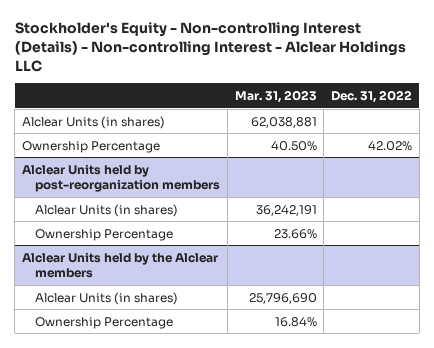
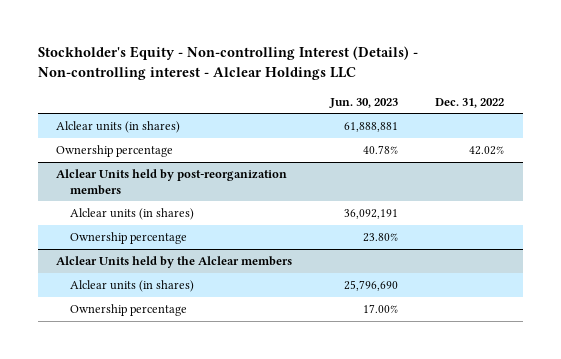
- Stockholder's Equity - Non-controlling Interest (Details) - Non-controlling Interest - Alclear Holdings LLC
+ Stockholder's Equity - Non-controlling Interest (Details) - Non-controlling interest - Alclear Holdings LLC
- | Mar. 31, 2023 | Dec. 31, 2022
+ | Jun. 30, 2023 | Dec. 31, 2022
- Alclear Units (in shares) | 62,038,881 |
- Ownership Percentage | 40.50% | 42.02%
+ Alclear units (in shares) | 61,888,881 |
+ Ownership percentage | 40.78% | 42.02%
@ Alclear Units held by post-reorganization members
- Alclear Units (in shares) | 36,242,191 |
- Ownership Percentage | 23.66% |
+ Alclear units (in shares) | 36,092,191 |
+ Ownership percentage | 23.80% |
@ Alclear Units held by the Alclear members
- Alclear Units (in shares) | 25,796,690 |
- Ownership Percentage | 16.84% |
+ Alclear units (in shares) | 25,796,690 |
+ Ownership percentage | 17.00% |

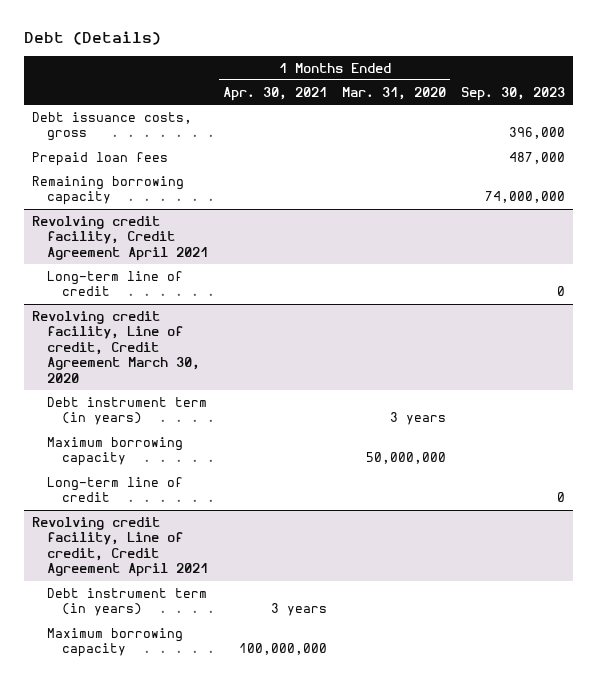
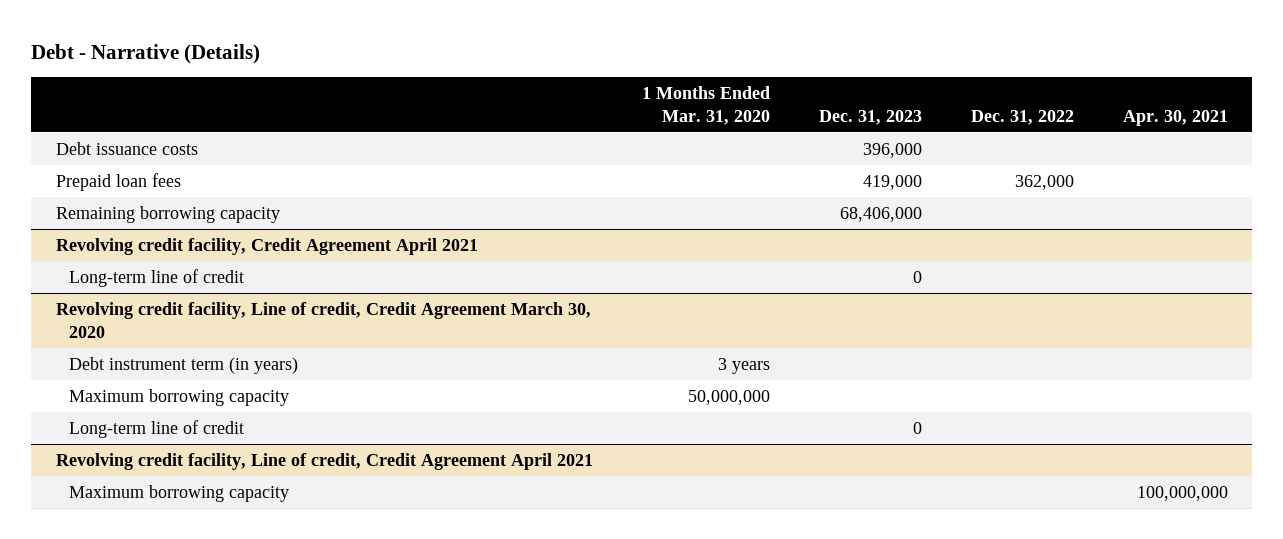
- Debt (Details)
+ Debt - Narrative (Details)
- | 1 Months Ended Apr. 30, 2021 | 1 Months Ended Mar. 31, 2020 | Sep. 30, 2023
+ | 1 Months Ended Mar. 31, 2020 | Dec. 31, 2023 | Dec. 31, 2022 | Apr. 30, 2021
- Debt issuance costs, gross | | | 396,000
+ Debt issuance costs | | 396,000 | |
@ Revolving credit facility, Line of credit, Credit Agreement April 2021
- Debt instrument term (in years) | 3 years | |

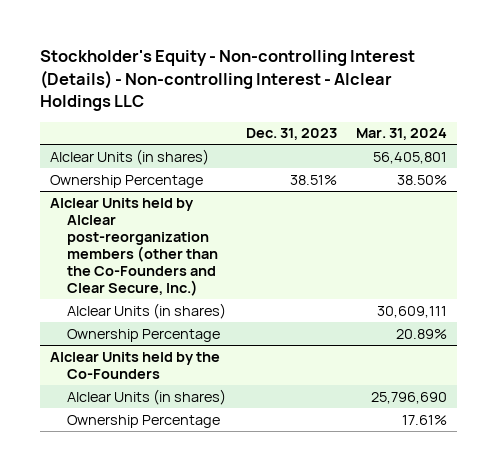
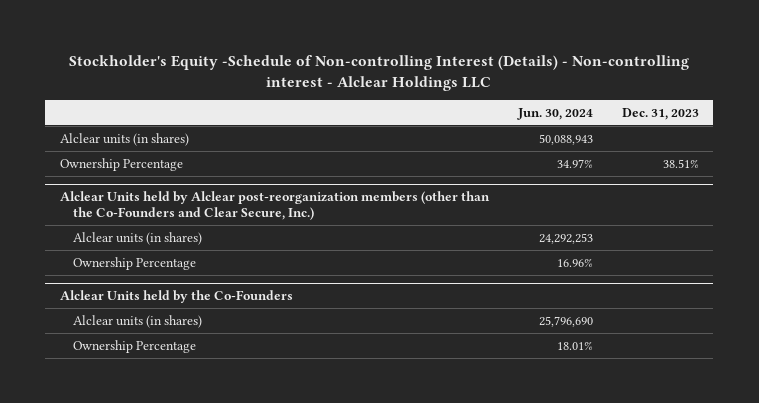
- Stockholder's Equity - Non-controlling Interest (Details) - Non-controlling Interest - Alclear Holdings LLC
+ Stockholder's Equity -Schedule of Non-controlling Interest (Details) - Non-controlling interest - Alclear Holdings LLC
- | Dec. 31, 2023 | Mar. 31, 2024
+ | Jun. 30, 2024 | Dec. 31, 2023
- Alclear Units (in shares) | | 56,405,801
+ Alclear units (in shares) | 50,088,943 |
@ Alclear Units held by Alclear post-reorganization members (other than the Co-Founders and Clear Secure, Inc.)
- Alclear Units (in shares) | | 30,609,111
+ Alclear units (in shares) | 24,292,253 |
@ Alclear Units held by the Co-Founders
- Alclear Units (in shares) | | 25,796,690
+ Alclear units (in shares) | 25,796,690 |

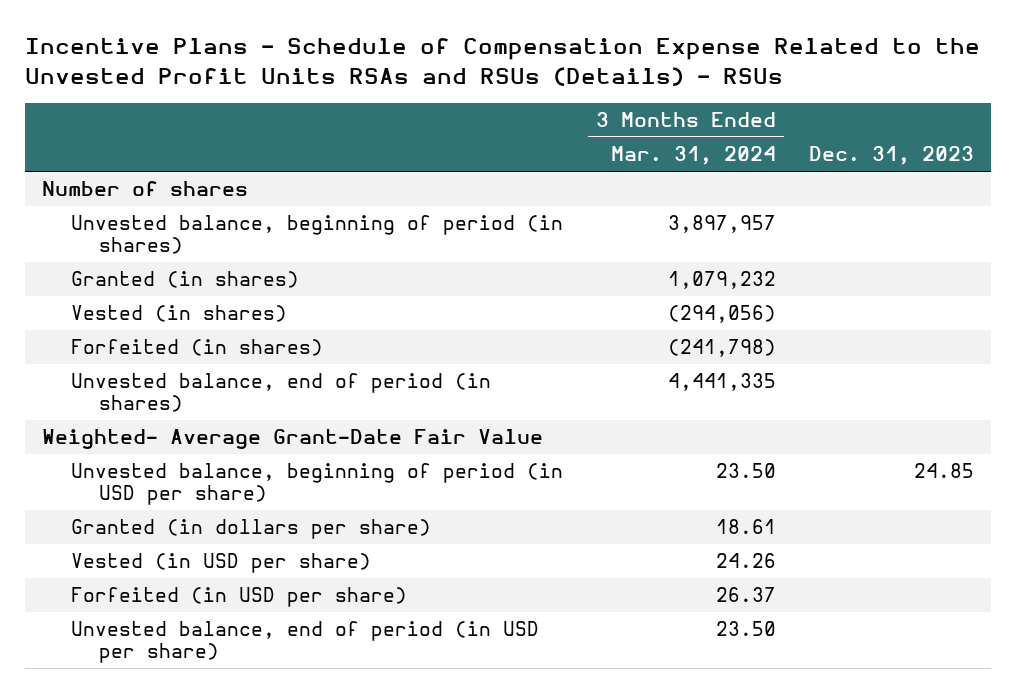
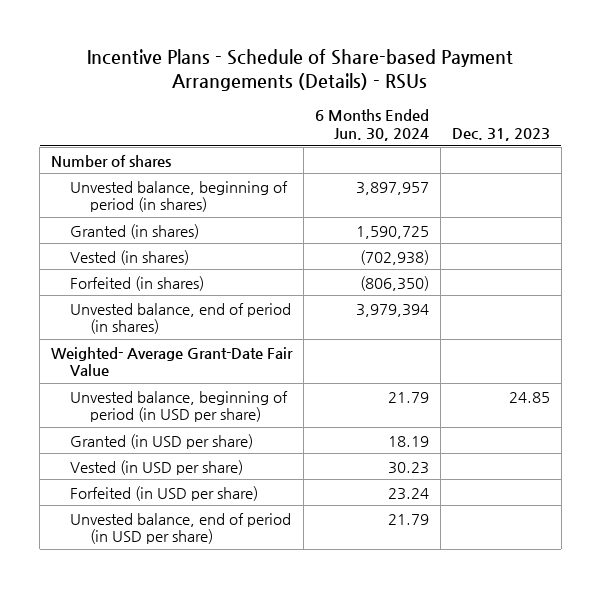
- Incentive Plans - Schedule of Compensation Expense Related to the Unvested Profit Units RSAs and RSUs (Details) - RSUs
+ Incentive Plans - Schedule of Share-based Payment Arrangements (Details) - RSUs
- | 3 Months Ended Mar. 31, 2024 | Dec. 31, 2023
+ | 6 Months Ended Jun. 30, 2024 | Dec. 31, 2023
- Granted (in dollars per share) | 18.61 |
+ Granted (in USD per share) | 18.19 |

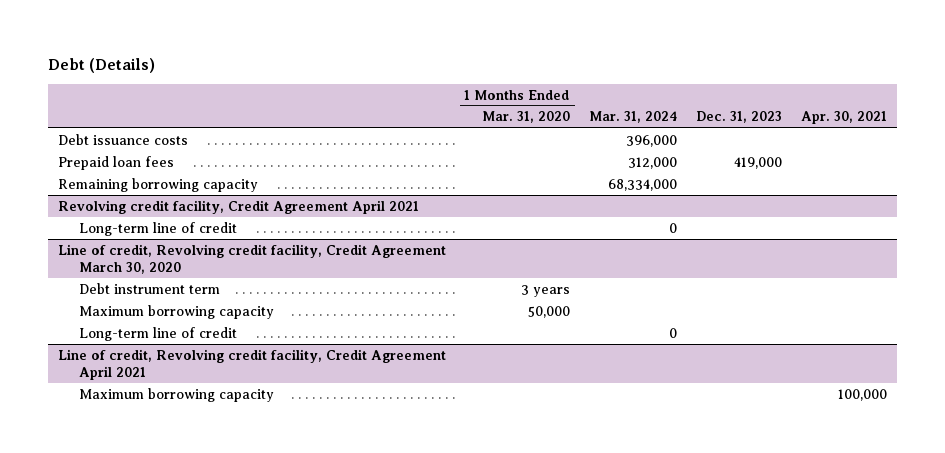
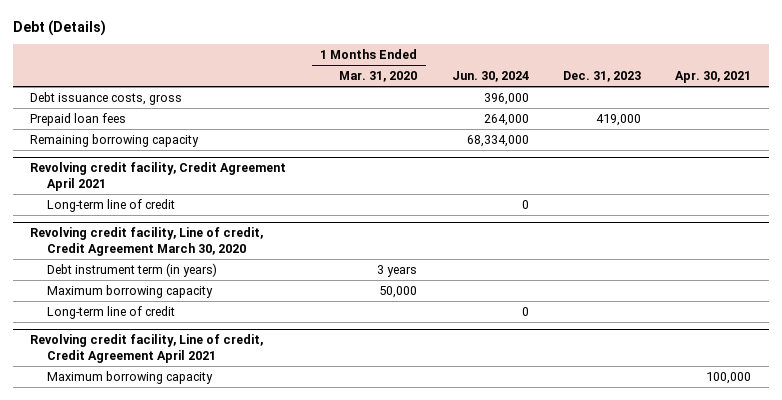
- | 1 Months Ended Mar. 31, 2020 | Mar. 31, 2024 | Dec. 31, 2023 | Apr. 30, 2021
+ | 1 Months Ended Mar. 31, 2020 | Jun. 30, 2024 | Dec. 31, 2023 | Apr. 30, 2021
- Debt issuance costs | | 396,000 | |
+ Debt issuance costs, gross | | 396,000 | |
- Line of credit, Revolving credit facility, Credit Agreement March 30, 2020
- Debt instrument term | 3 years | | |
+ Revolving credit facility, Line of credit, Credit Agreement March 30, 2020
+ Debt instrument term (in years) | 3 years | | |
- Line of credit, Revolving credit facility, Credit Agreement April 2021
+ Revolving credit facility, Line of credit, Credit Agreement April 2021

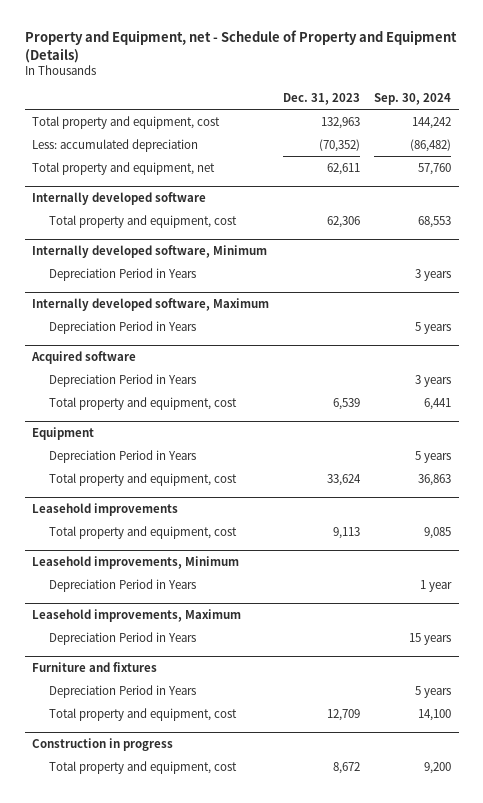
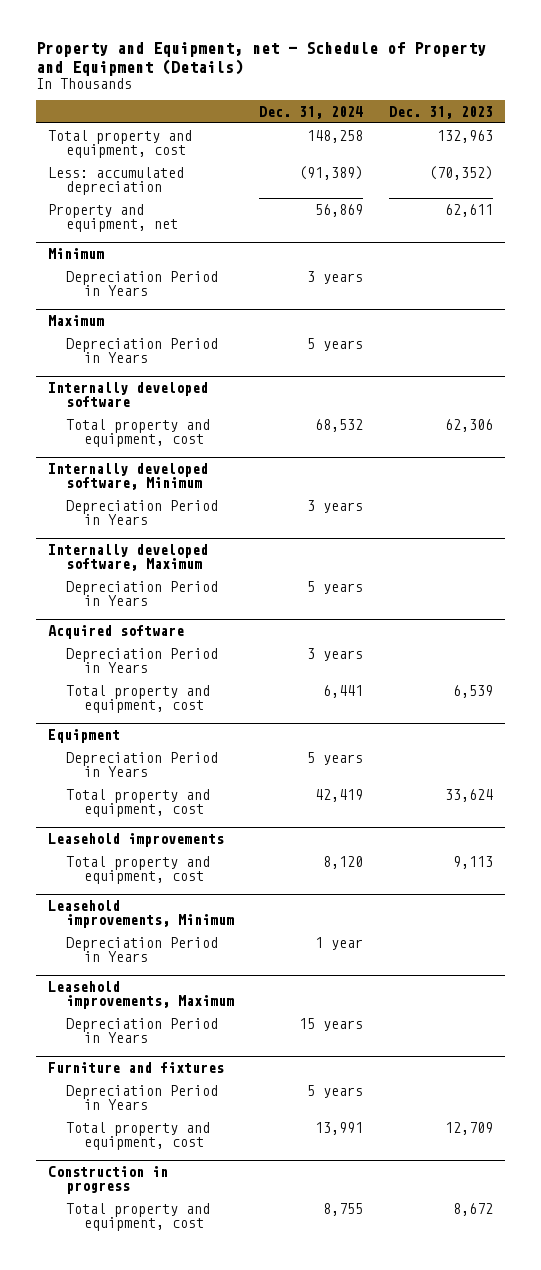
- | Dec. 31, 2023 | Sep. 30, 2024
+ | Dec. 31, 2024 | Dec. 31, 2023
- Total property and equipment, net | 62,611 | 57,760
+ Property and equipment, net | 56,869 | 62,611
+ Minimum
+ Depreciation Period in Years | 3 years |
+ Maximum
+ Depreciation Period in Years | 5 years |

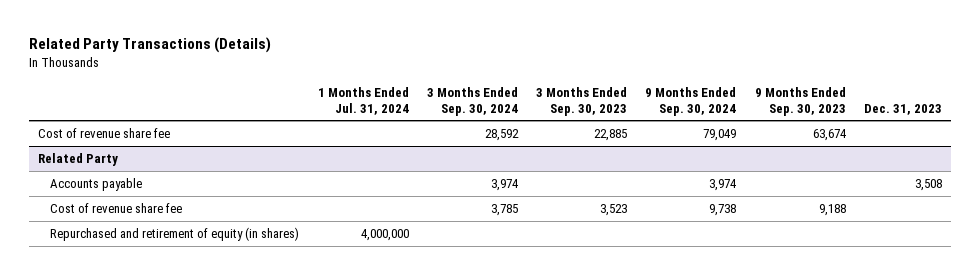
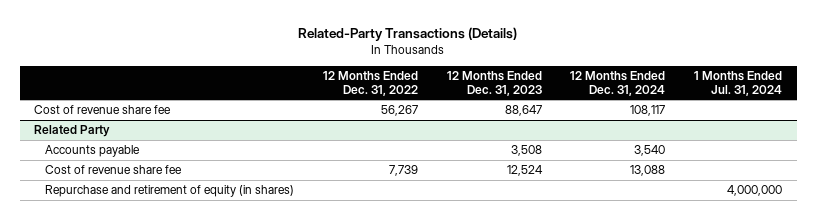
- Related Party Transactions (Details)
+ Related-Party Transactions (Details)
- | 1 Months Ended Jul. 31, 2024 | 3 Months Ended Sep. 30, 2024 | 3 Months Ended Sep. 30, 2023 | 9 Months Ended Sep. 30, 2024 | 9 Months Ended Sep. 30, 2023 | Dec. 31, 2023
+ | 12 Months Ended Dec. 31, 2022 | 12 Months Ended Dec. 31, 2023 | 12 Months Ended Dec. 31, 2024 | 1 Months Ended Jul. 31, 2024
@ Related Party
- Repurchased and retirement of equity (in shares) | 4,000,000 | | | | |
+ Repurchase and retirement of equity (in shares) | | | | 4,000,000

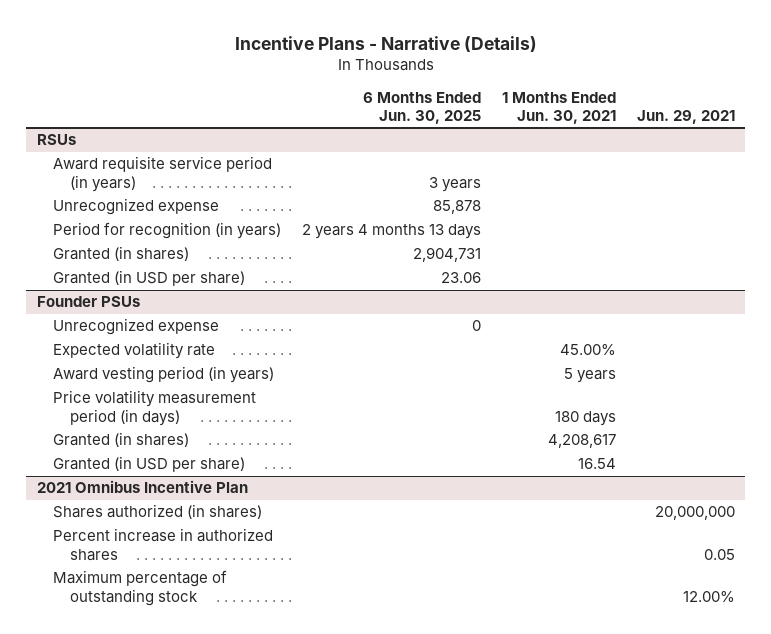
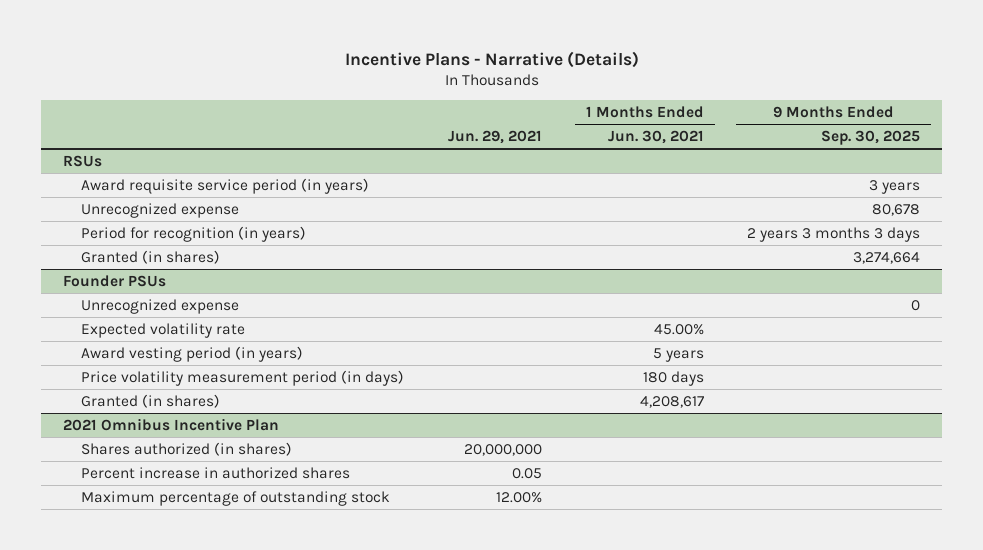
- | 6 Months Ended Jun. 30, 2025 | 1 Months Ended Jun. 30, 2021 | Jun. 29, 2021
+ | Jun. 29, 2021 | 1 Months Ended Jun. 30, 2021 | 9 Months Ended Sep. 30, 2025
@ RSUs
- Granted (in USD per share) | 23.06 | |
@ Founder PSUs
- Granted (in USD per share) | | 16.54 |

